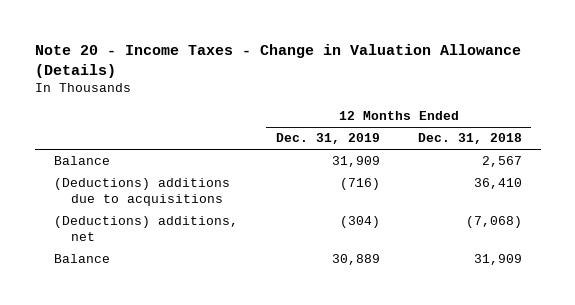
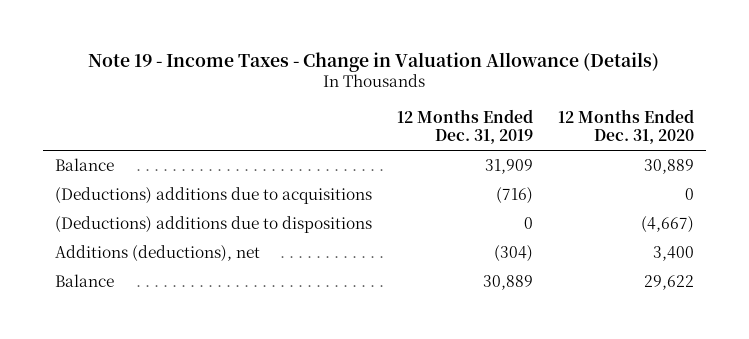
- Note 20 - Income Taxes - Change in Valuation Allowance (Details)
+ Note 19 - Income Taxes - Change in Valuation Allowance (Details)
- | 12 Months Ended Dec. 31, 2019 | 12 Months Ended Dec. 31, 2018
+ | 12 Months Ended Dec. 31, 2019 | 12 Months Ended Dec. 31, 2020
- (Deductions) additions, net | (304) | (7,068)
+ (Deductions) additions due to dispositions | 0 | (4,667)
+ Additions (deductions), net | (304) | 3,400

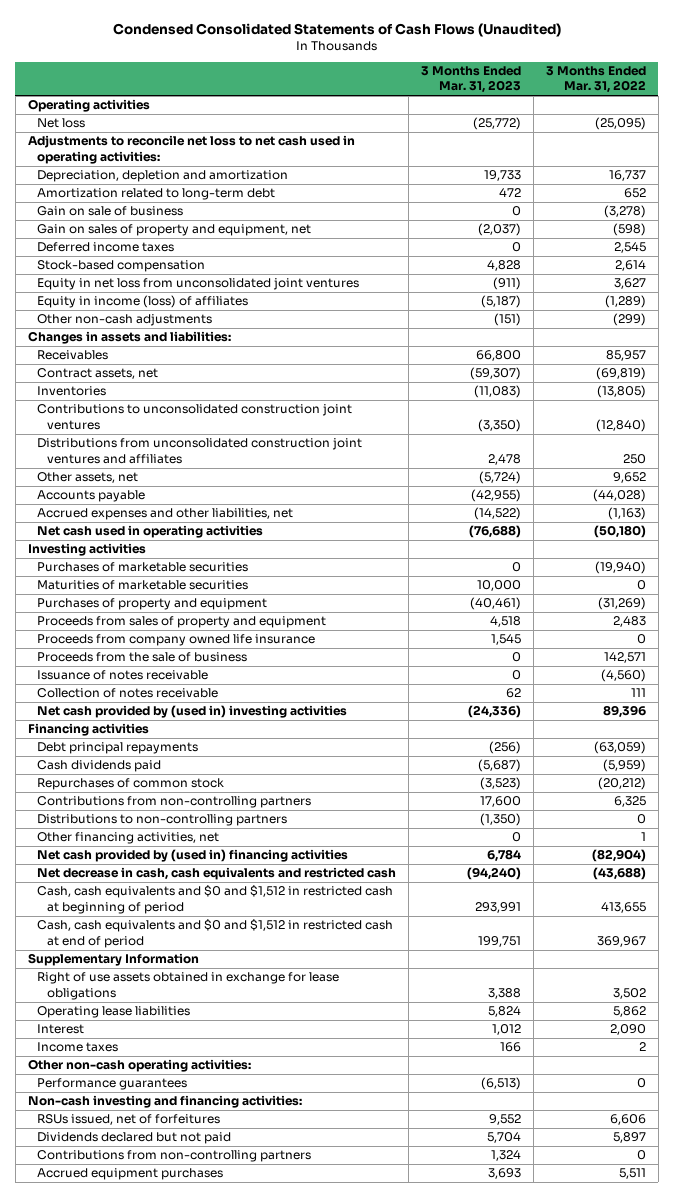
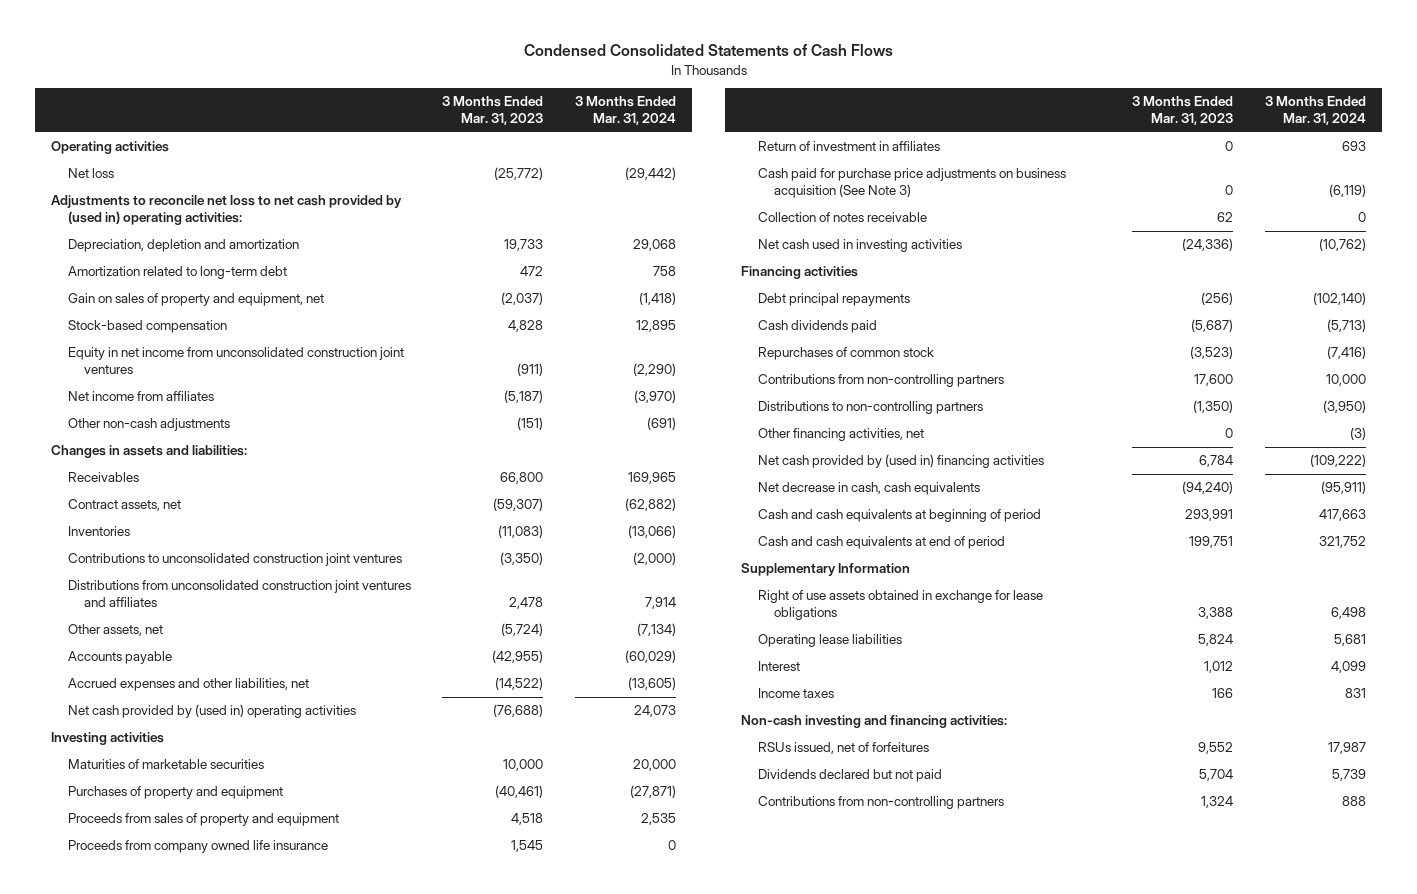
- Condensed Consolidated Statements of Cash Flows (Unaudited)
+ Condensed Consolidated Statements of Cash Flows
- | 3 Months Ended Mar. 31, 2023 | 3 Months Ended Mar. 31, 2022
+ | 3 Months Ended Mar. 31, 2023 | 3 Months Ended Mar. 31, 2024
- Adjustments to reconcile net loss to net cash used in operating activities:
+ Adjustments to reconcile net loss to net cash provided by (used in) operating activities:
- Gain on sale of business | 0 | (3,278)
- Deferred income taxes | 0 | 2,545
- Equity in net loss from unconsolidated joint ventures | (911) | 3,627
- Equity in income (loss) of affiliates | (5,187) | (1,289)
+ Equity in net income from unconsolidated construction joint ventures | (911) | (2,290)
+ Net income from affiliates | (5,187) | (3,970)
- Net cash used in operating activities | (76,688) | (50,180)
+ Net cash provided by (used in) operating activities | (76,688) | 24,073
- Purchases of marketable securities | 0 | (19,940)
- Proceeds from the sale of business | 0 | 142,571
- Issuance of notes receivable | 0 | (4,560)
+ Return of investment in affiliates | 0 | 693
+ Cash paid for purchase price adjustments on business acquisition (See Note 3) | 0 | (6,119)
- Net cash provided by (used in) investing activities | (24,336) | 89,396
+ Net cash used in investing activities | (24,336) | (10,762)
- Net decrease in cash, cash equivalents and restricted cash | (94,240) | (43,688)
- Cash, cash equivalents and $0 and $1,512 in restricted cash at beginning of period | 293,991 | 413,655
- Cash, cash equivalents and $0 and $1,512 in restricted cash at end of period | 199,751 | 369,967
+ Net decrease in cash, cash equivalents | (94,240) | (95,911)
+ Cash and cash equivalents at beginning of period | 293,991 | 417,663
+ Cash and cash equivalents at end of period | 199,751 | 321,752
- Other non-cash operating activities:
- Performance guarantees | (6,513) | 0
- Accrued equipment purchases | 3,693 | 5,511

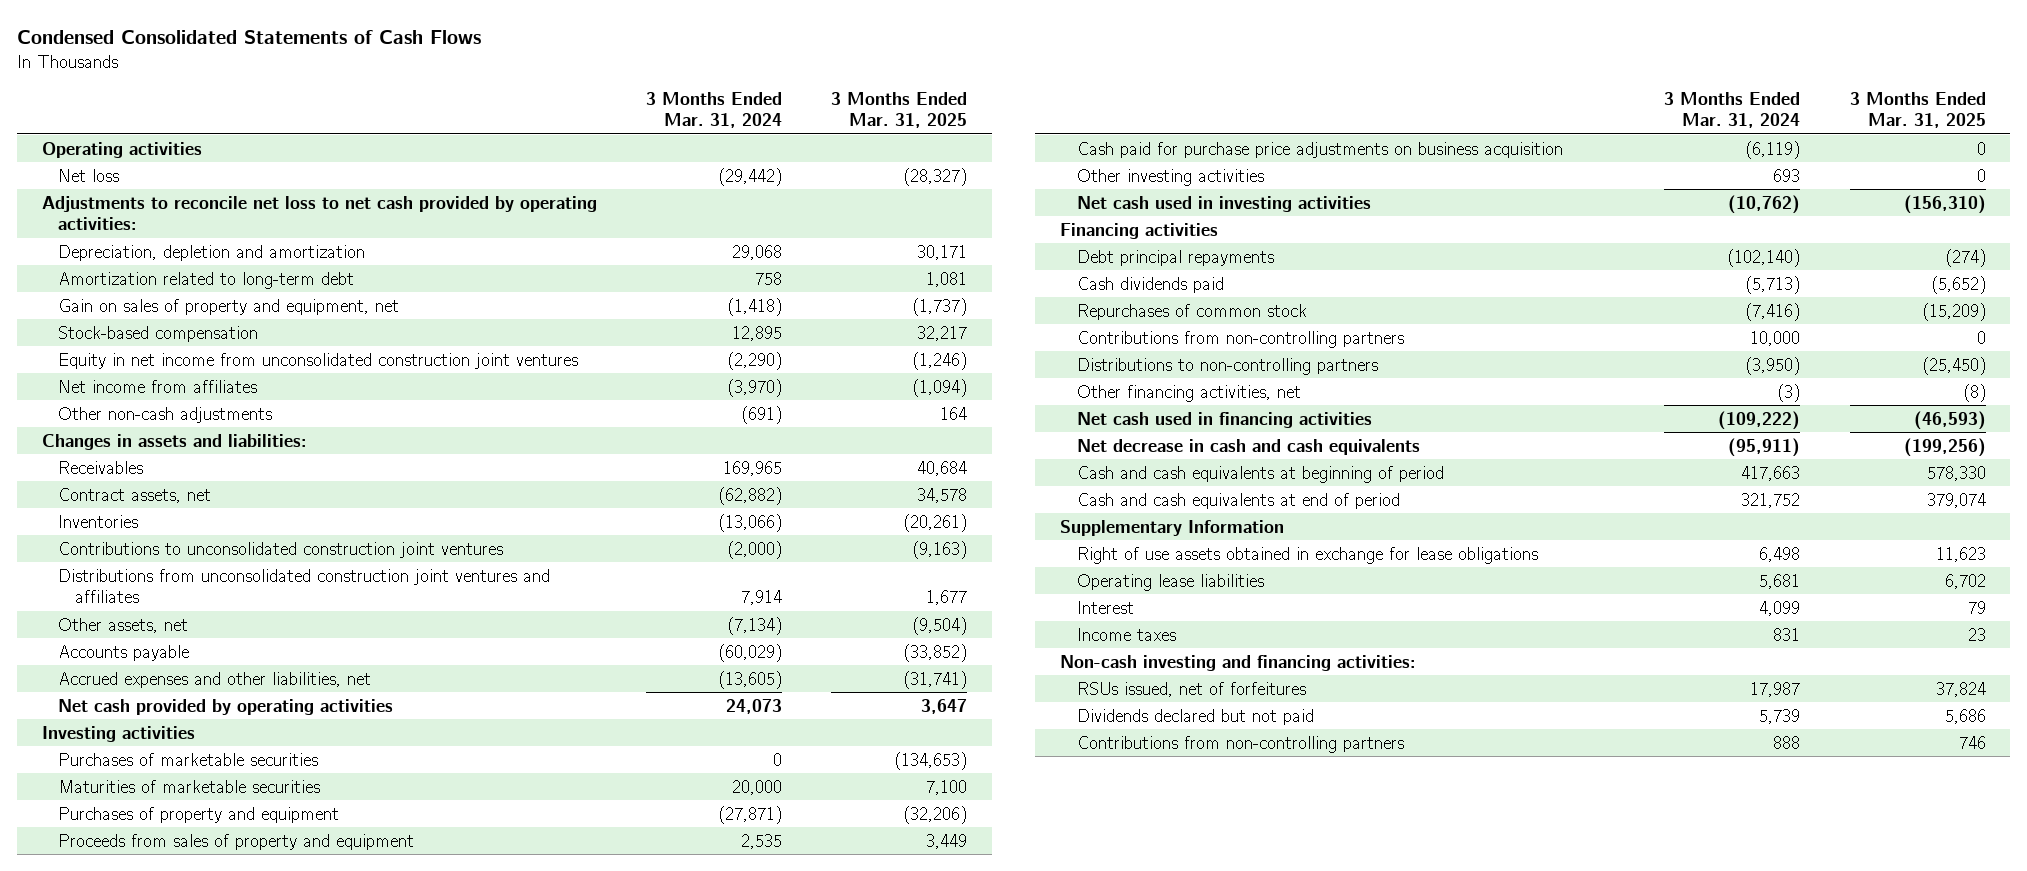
- | 3 Months Ended Mar. 31, 2023 | 3 Months Ended Mar. 31, 2024
+ | 3 Months Ended Mar. 31, 2024 | 3 Months Ended Mar. 31, 2025
- Adjustments to reconcile net loss to net cash provided by (used in) operating activities:
+ Adjustments to reconcile net loss to net cash provided by operating activities:
- Net cash provided by (used in) operating activities | (76,688) | 24,073
+ Net cash provided by operating activities | 24,073 | 3,647
+ Purchases of marketable securities | 0 | (134,653)
- Proceeds from company owned life insurance | 1,545 | 0
- Return of investment in affiliates | 0 | 693
- Cash paid for purchase price adjustments on business acquisition (See Note 3) | 0 | (6,119)
- Collection of notes receivable | 62 | 0
+ Cash paid for purchase price adjustments on business acquisition | (6,119) | 0
+ Other investing activities | 693 | 0
- Net cash provided by (used in) financing activities | 6,784 | (109,222)
- Net decrease in cash, cash equivalents | (94,240) | (95,911)
+ Net cash used in financing activities | (109,222) | (46,593)
+ Net decrease in cash and cash equivalents | (95,911) | (199,256)

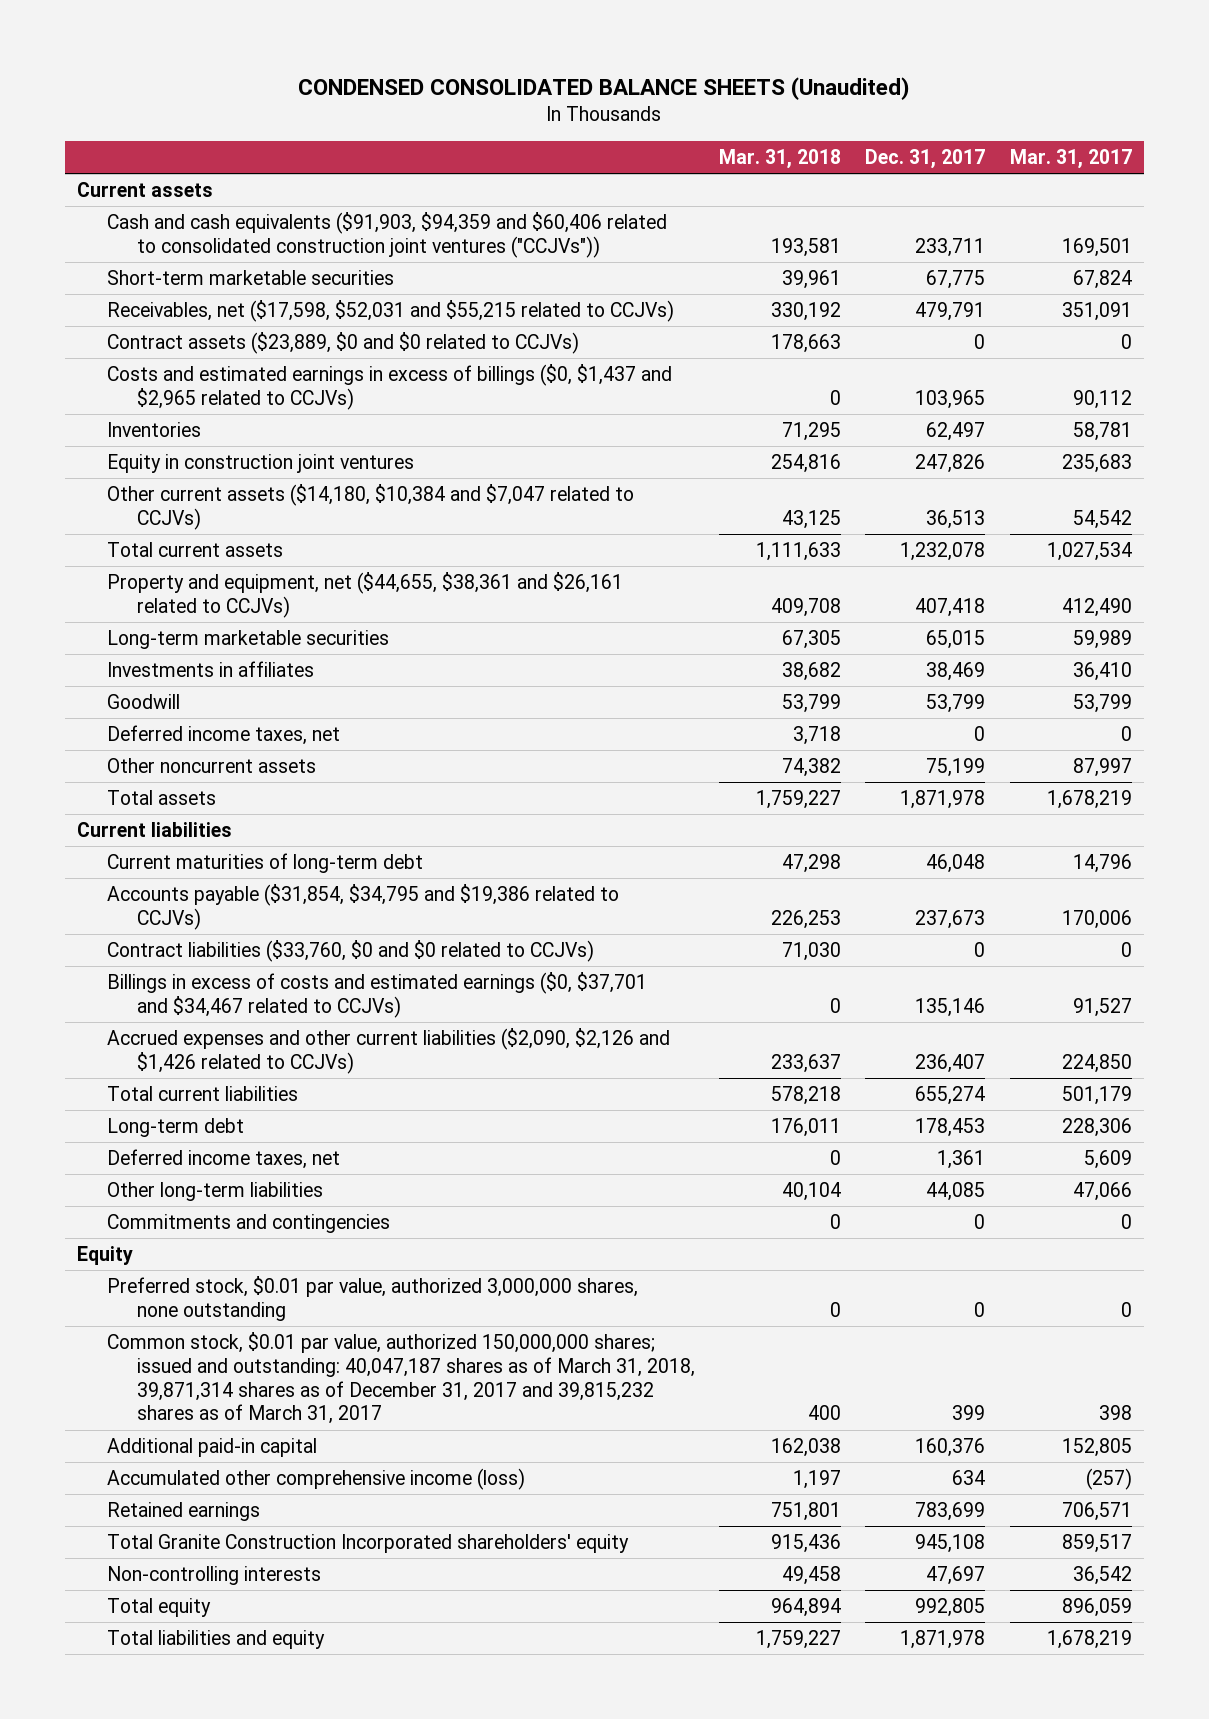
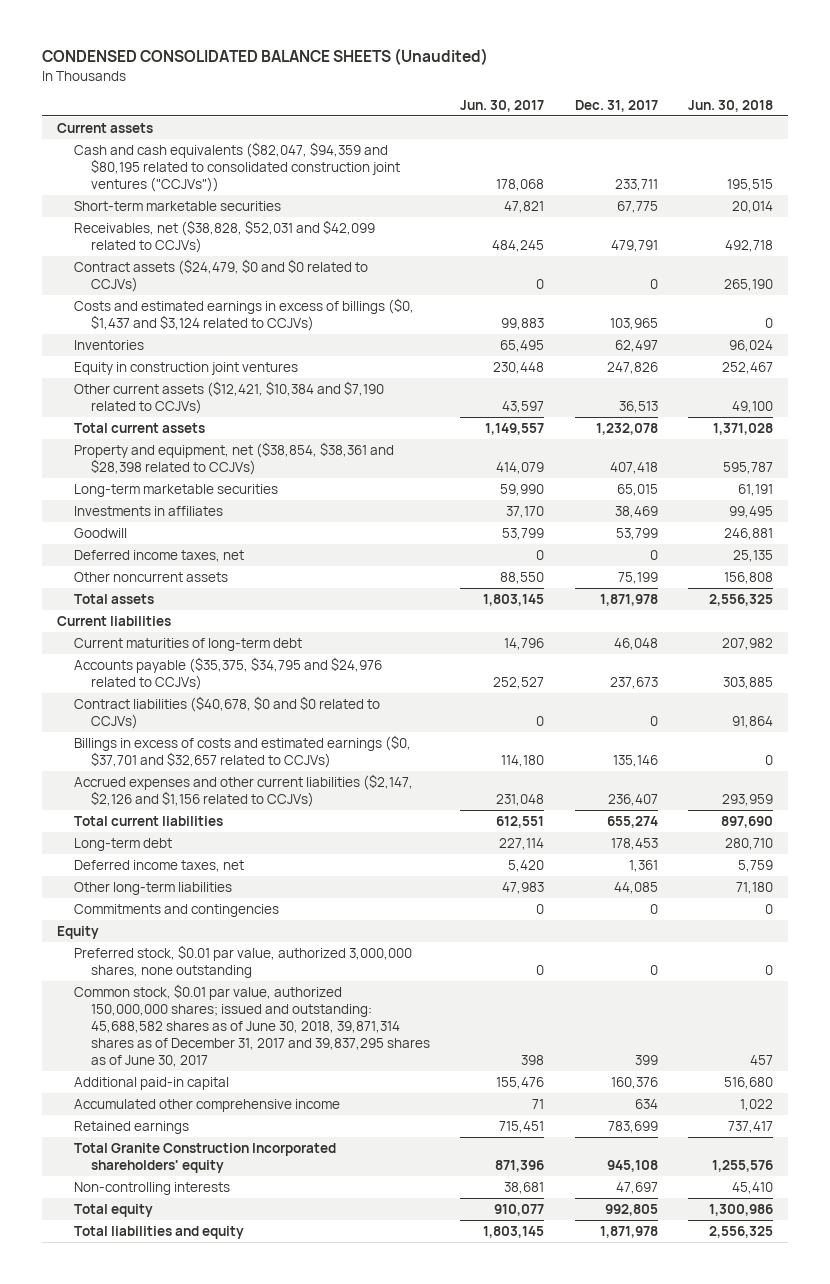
- | Mar. 31, 2018 | Dec. 31, 2017 | Mar. 31, 2017
+ | Jun. 30, 2017 | Dec. 31, 2017 | Jun. 30, 2018
- Cash and cash equivalents ($91,903, $94,359 and $60,406 related to consolidated construction joint ventures ("CCJVs")) | 193,581 | 233,711 | 169,501
+ Cash and cash equivalents ($82,047, $94,359 and $80,195 related to consolidated construction joint ventures ("CCJVs")) | 178,068 | 233,711 | 195,515
- Receivables, net ($17,598, $52,031 and $55,215 related to CCJVs) | 330,192 | 479,791 | 351,091
- Contract assets ($23,889, $0 and $0 related to CCJVs) | 178,663 | 0 | 0
- Costs and estimated earnings in excess of billings ($0, $1,437 and $2,965 related to CCJVs) | 0 | 103,965 | 90,112
+ Receivables, net ($38,828, $52,031 and $42,099 related to CCJVs) | 484,245 | 479,791 | 492,718
+ Contract assets ($24,479, $0 and $0 related to CCJVs) | 0 | 0 | 265,190
+ Costs and estimated earnings in excess of billings ($0, $1,437 and $3,124 related to CCJVs) | 99,883 | 103,965 | 0
- Other current assets ($14,180, $10,384 and $7,047 related to CCJVs) | 43,125 | 36,513 | 54,542
+ Other current assets ($12,421, $10,384 and $7,190 related to CCJVs) | 43,597 | 36,513 | 49,100
- Property and equipment, net ($44,655, $38,361 and $26,161 related to CCJVs) | 409,708 | 407,418 | 412,490
+ Property and equipment, net ($38,854, $38,361 and $28,398 related to CCJVs) | 414,079 | 407,418 | 595,787
- Accounts payable ($31,854, $34,795 and $19,386 related to CCJVs) | 226,253 | 237,673 | 170,006
- Contract liabilities ($33,760, $0 and $0 related to CCJVs) | 71,030 | 0 | 0
- Billings in excess of costs and estimated earnings ($0, $37,701 and $34,467 related to CCJVs) | 0 | 135,146 | 91,527
- Accrued expenses and other current liabilities ($2,090, $2,126 and $1,426 related to CCJVs) | 233,637 | 236,407 | 224,850
+ Accounts payable ($35,375, $34,795 and $24,976 related to CCJVs) | 252,527 | 237,673 | 303,885
+ Contract liabilities ($40,678, $0 and $0 related to CCJVs) | 0 | 0 | 91,864
+ Billings in excess of costs and estimated earnings ($0, $37,701 and $32,657 related to CCJVs) | 114,180 | 135,146 | 0
+ Accrued expenses and other current liabilities ($2,147, $2,126 and $1,156 related to CCJVs) | 231,048 | 236,407 | 293,959
- Common stock, $0.01 par value, authorized 150,000,000 shares; issued and outstanding: 40,047,187 shares as of March 31, 2018, 39,871,314 shares as of December 31, 2017 and 39,815,232 shares as of March 31, 2017 | 400 | 399 | 398
+ Common stock, $0.01 par value, authorized 150,000,000 shares; issued and outstanding: 45,688,582 shares as of June 30, 2018, 39,871,314 shares as of December 31, 2017 and 39,837,295 shares as of June 30, 2017 | 398 | 399 | 457
- Accumulated other comprehensive income (loss) | 1,197 | 634 | (257)
+ Accumulated other comprehensive income | 71 | 634 | 1,022

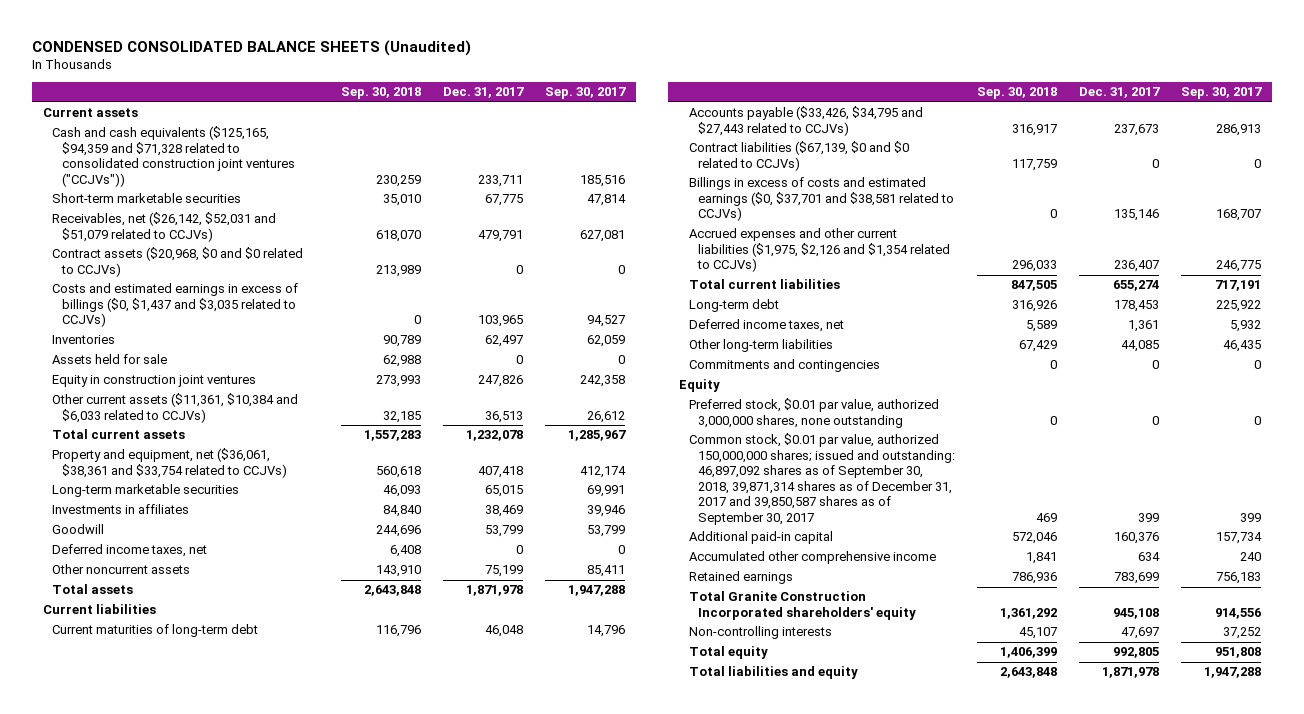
- | Jun. 30, 2017 | Dec. 31, 2017 | Jun. 30, 2018
+ | Sep. 30, 2018 | Dec. 31, 2017 | Sep. 30, 2017
- Cash and cash equivalents ($82,047, $94,359 and $80,195 related to consolidated construction joint ventures ("CCJVs")) | 178,068 | 233,711 | 195,515
+ Cash and cash equivalents ($125,165, $94,359 and $71,328 related to consolidated construction joint ventures ("CCJVs")) | 230,259 | 233,711 | 185,516
- Receivables, net ($38,828, $52,031 and $42,099 related to CCJVs) | 484,245 | 479,791 | 492,718
- Contract assets ($24,479, $0 and $0 related to CCJVs) | 0 | 0 | 265,190
- Costs and estimated earnings in excess of billings ($0, $1,437 and $3,124 related to CCJVs) | 99,883 | 103,965 | 0
+ Receivables, net ($26,142, $52,031 and $51,079 related to CCJVs) | 618,070 | 479,791 | 627,081
+ Contract assets ($20,968, $0 and $0 related to CCJVs) | 213,989 | 0 | 0
+ Costs and estimated earnings in excess of billings ($0, $1,437 and $3,035 related to CCJVs) | 0 | 103,965 | 94,527
+ Assets held for sale | 62,988 | 0 | 0
- Other current assets ($12,421, $10,384 and $7,190 related to CCJVs) | 43,597 | 36,513 | 49,100
+ Other current assets ($11,361, $10,384 and $6,033 related to CCJVs) | 32,185 | 36,513 | 26,612
- Property and equipment, net ($38,854, $38,361 and $28,398 related to CCJVs) | 414,079 | 407,418 | 595,787
+ Property and equipment, net ($36,061, $38,361 and $33,754 related to CCJVs) | 560,618 | 407,418 | 412,174
- Accounts payable ($35,375, $34,795 and $24,976 related to CCJVs) | 252,527 | 237,673 | 303,885
- Contract liabilities ($40,678, $0 and $0 related to CCJVs) | 0 | 0 | 91,864
- Billings in excess of costs and estimated earnings ($0, $37,701 and $32,657 related to CCJVs) | 114,180 | 135,146 | 0
- Accrued expenses and other current liabilities ($2,147, $2,126 and $1,156 related to CCJVs) | 231,048 | 236,407 | 293,959
+ Accounts payable ($33,426, $34,795 and $27,443 related to CCJVs) | 316,917 | 237,673 | 286,913
+ Contract liabilities ($67,139, $0 and $0 related to CCJVs) | 117,759 | 0 | 0
+ Billings in excess of costs and estimated earnings ($0, $37,701 and $38,581 related to CCJVs) | 0 | 135,146 | 168,707
+ Accrued expenses and other current liabilities ($1,975, $2,126 and $1,354 related to CCJVs) | 296,033 | 236,407 | 246,775
- Common stock, $0.01 par value, authorized 150,000,000 shares; issued and outstanding: 45,688,582 shares as of June 30, 2018, 39,871,314 shares as of December 31, 2017 and 39,837,295 shares as of June 30, 2017 | 398 | 399 | 457
+ Common stock, $0.01 par value, authorized 150,000,000 shares; issued and outstanding: 46,897,092 shares as of September 30, 2018, 39,871,314 shares as of December 31, 2017 and 39,850,587 shares as of September 30, 2017 | 469 | 399 | 399

